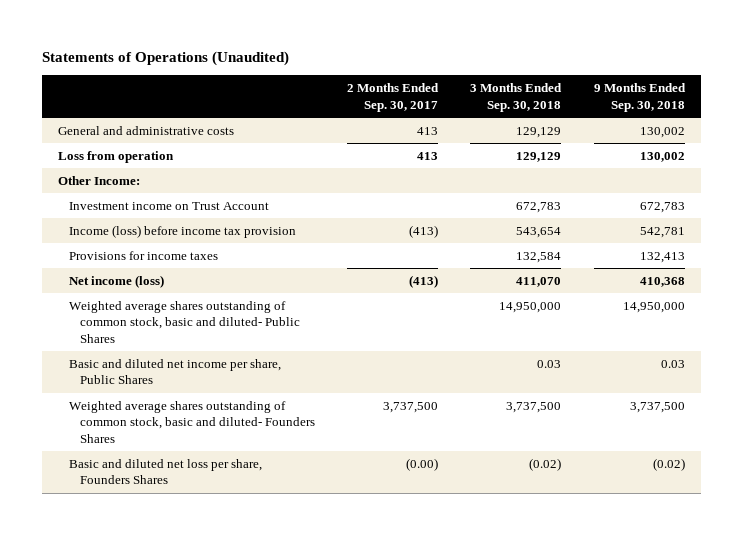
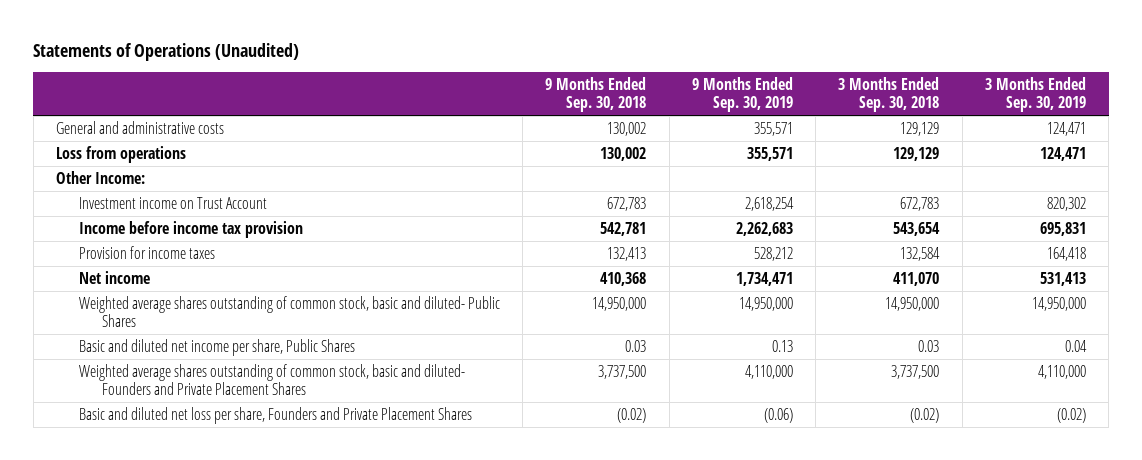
- | 2 Months Ended Sep. 30, 2017 | 3 Months Ended Sep. 30, 2018 | 9 Months Ended Sep. 30, 2018
+ | 9 Months Ended Sep. 30, 2018 | 9 Months Ended Sep. 30, 2019 | 3 Months Ended Sep. 30, 2018 | 3 Months Ended Sep. 30, 2019
- Loss from operation | 413 | 129,129 | 130,002
+ Loss from operations | 130,002 | 355,571 | 129,129 | 124,471
- Income (loss) before income tax provision | (413) | 543,654 | 542,781
- Provisions for income taxes | | 132,584 | 132,413
- Net income (loss) | (413) | 411,070 | 410,368
+ Income before income tax provision | 542,781 | 2,262,683 | 543,654 | 695,831
+ Provision for income taxes | 132,413 | 528,212 | 132,584 | 164,418
+ Net income | 410,368 | 1,734,471 | 411,070 | 531,413
- Weighted average shares outstanding of common stock, basic and diluted- Founders Shares | 3,737,500 | 3,737,500 | 3,737,500
- Basic and diluted net loss per share, Founders Shares | (0.00) | (0.02) | (0.02)
+ Weighted average shares outstanding of common stock, basic and diluted- Founders and Private Placement Shares | 3,737,500 | 4,110,000 | 3,737,500 | 4,110,000
+ Basic and diluted net loss per share, Founders and Private Placement Shares | (0.02) | (0.06) | (0.02) | (0.02)

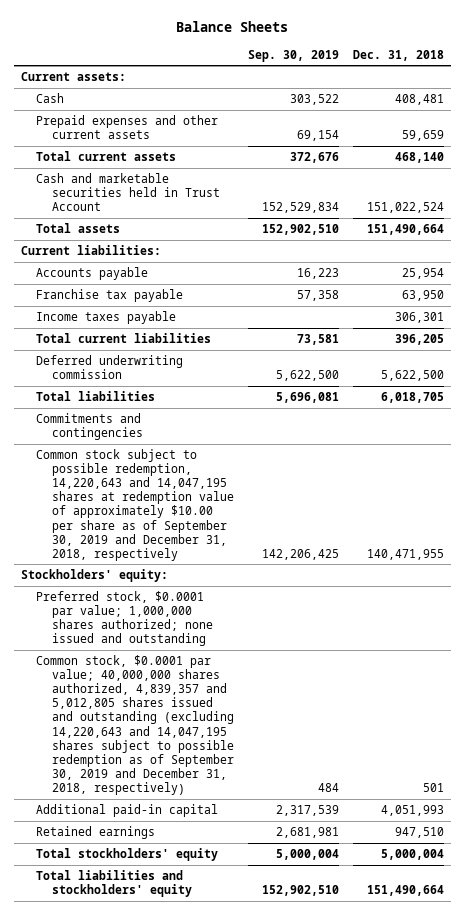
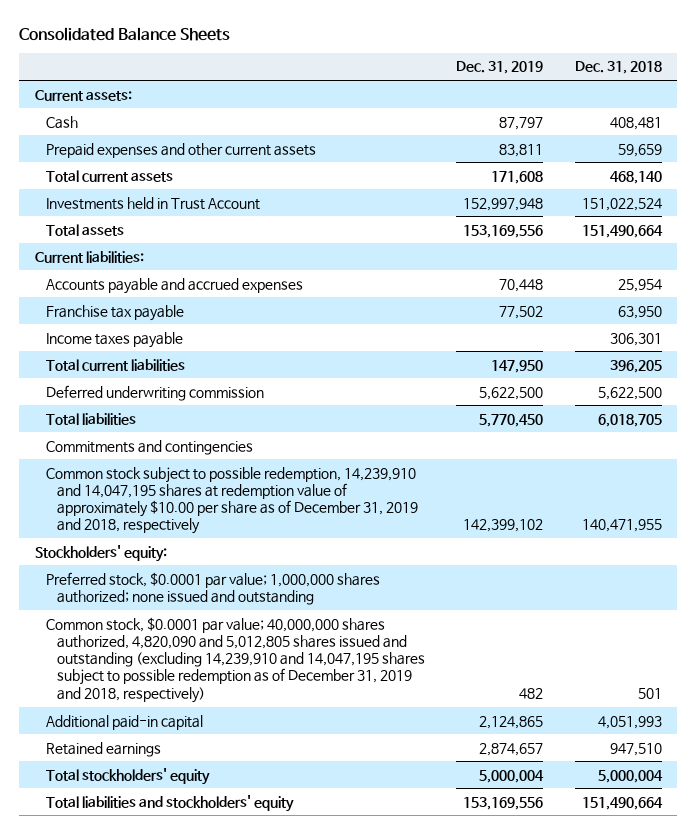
- Balance Sheets
+ Consolidated Balance Sheets
- | Sep. 30, 2019 | Dec. 31, 2018
+ | Dec. 31, 2019 | Dec. 31, 2018
- Cash and marketable securities held in Trust Account | 152,529,834 | 151,022,524
+ Investments held in Trust Account | 152,997,948 | 151,022,524
- Accounts payable | 16,223 | 25,954
+ Accounts payable and accrued expenses | 70,448 | 25,954
- Common stock subject to possible redemption, 14,220,643 and 14,047,195 shares at redemption value of approximately $10.00 per share as of September 30, 2019 and December 31, 2018, respectively | 142,206,425 | 140,471,955
+ Common stock subject to possible redemption, 14,239,910 and 14,047,195 shares at redemption value of approximately $10.00 per share as of December 31, 2019 and 2018, respectively | 142,399,102 | 140,471,955
- Common stock, $0.0001 par value; 40,000,000 shares authorized, 4,839,357 and 5,012,805 shares issued and outstanding (excluding 14,220,643 and 14,047,195 shares subject to possible redemption as of September 30, 2019 and December 31, 2018, respectively) | 484 | 501
+ Common stock, $0.0001 par value; 40,000,000 shares authorized, 4,820,090 and 5,012,805 shares issued and outstanding (excluding 14,239,910 and 14,047,195 shares subject to possible redemption as of December 31, 2019 and 2018, respectively) | 482 | 501

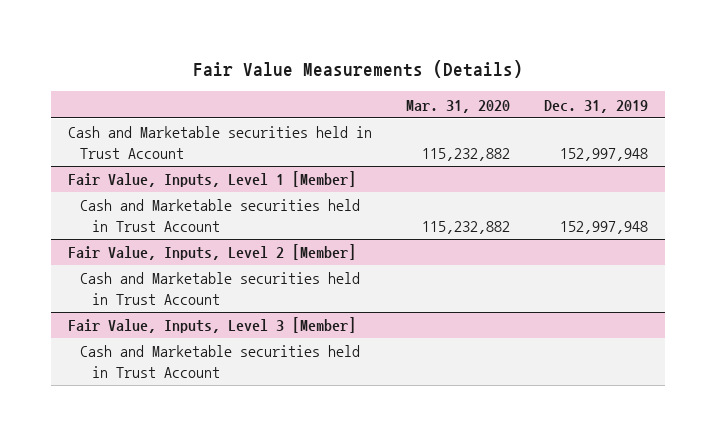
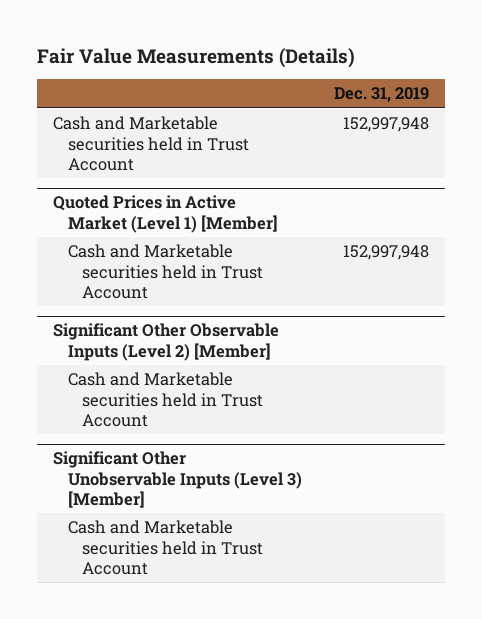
- | Mar. 31, 2020 | Dec. 31, 2019
+ | Dec. 31, 2019
- Fair Value, Inputs, Level 1 [Member]
+ Quoted Prices in Active Market (Level 1) [Member]
- Fair Value, Inputs, Level 2 [Member]
+ Significant Other Observable Inputs (Level 2) [Member]
- Fair Value, Inputs, Level 3 [Member]
+ Significant Other Unobservable Inputs (Level 3) [Member]

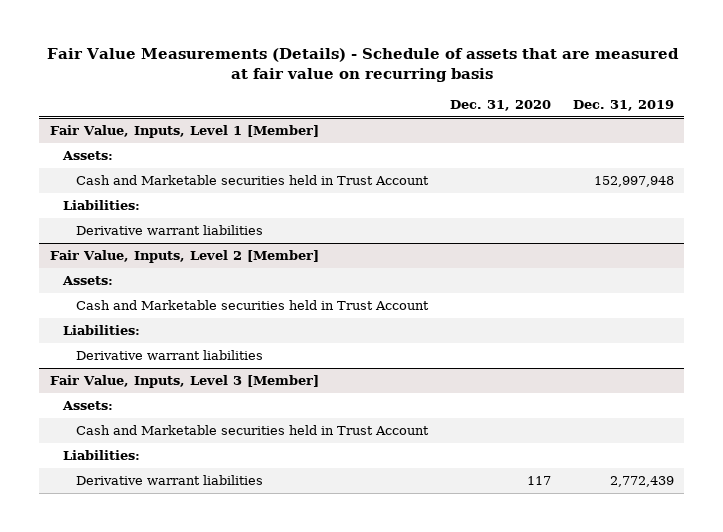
- Fair Value Measurements (Details)
+ Fair Value Measurements (Details) - Schedule of assets that are measured at fair value on recurring basis
- | Dec. 31, 2019
+ | Dec. 31, 2020 | Dec. 31, 2019
- Cash and Marketable securities held in Trust Account | 152,997,948
- Quoted Prices in Active Market (Level 1) [Member]
+ Fair Value, Inputs, Level 1 [Member]
+ Assets:
- Significant Other Observable Inputs (Level 2) [Member]
+ Liabilities:
+ Derivative warrant liabilities
+ Fair Value, Inputs, Level 2 [Member]
+ Assets:
- Significant Other Unobservable Inputs (Level 3) [Member]
+ Liabilities:
+ Derivative warrant liabilities
+ Fair Value, Inputs, Level 3 [Member]
+ Assets:
+ Liabilities:
+ Derivative warrant liabilities | 117 | 2,772,439

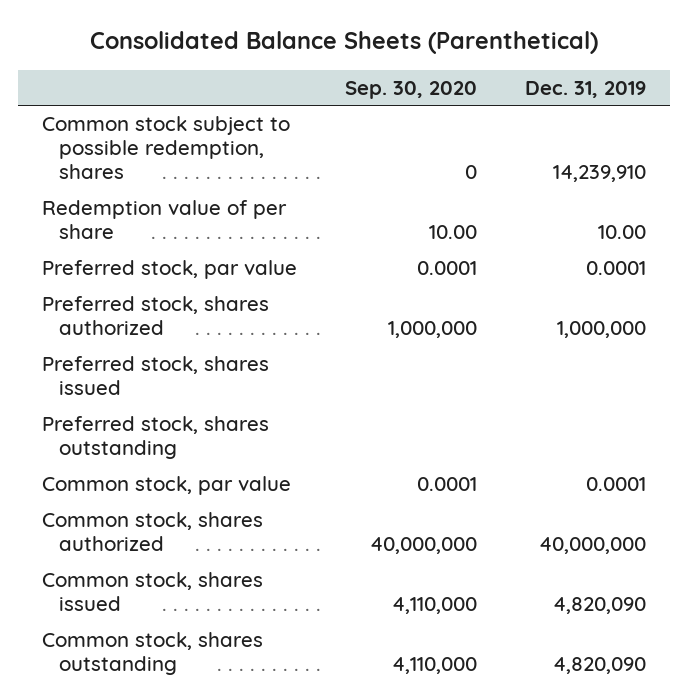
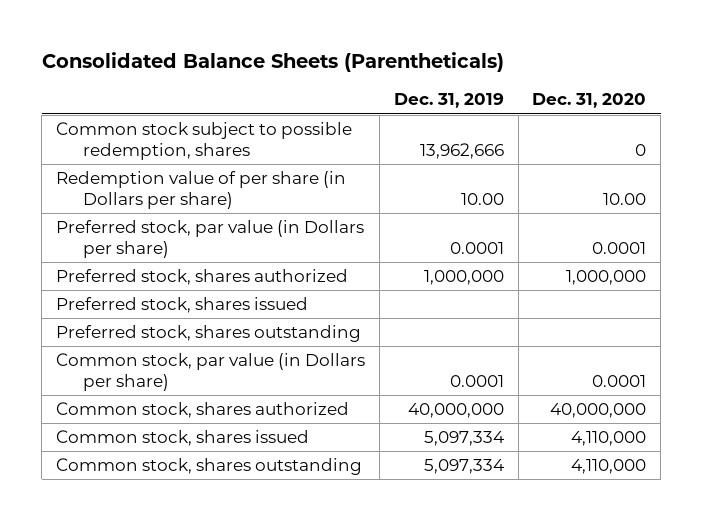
- Consolidated Balance Sheets (Parenthetical)
+ Consolidated Balance Sheets (Parentheticals)
- | Sep. 30, 2020 | Dec. 31, 2019
+ | Dec. 31, 2019 | Dec. 31, 2020
- Common stock subject to possible redemption, shares | 0 | 14,239,910
- Redemption value of per share | 10.00 | 10.00
- Preferred stock, par value | 0.0001 | 0.0001
+ Common stock subject to possible redemption, shares | 13,962,666 | 0
+ Redemption value of per share (in Dollars per share) | 10.00 | 10.00
+ Preferred stock, par value (in Dollars per share) | 0.0001 | 0.0001
- Common stock, par value | 0.0001 | 0.0001
+ Common stock, par value (in Dollars per share) | 0.0001 | 0.0001
- Common stock, shares issued | 4,110,000 | 4,820,090
- Common stock, shares outstanding | 4,110,000 | 4,820,090
+ Common stock, shares issued | 5,097,334 | 4,110,000
+ Common stock, shares outstanding | 5,097,334 | 4,110,000

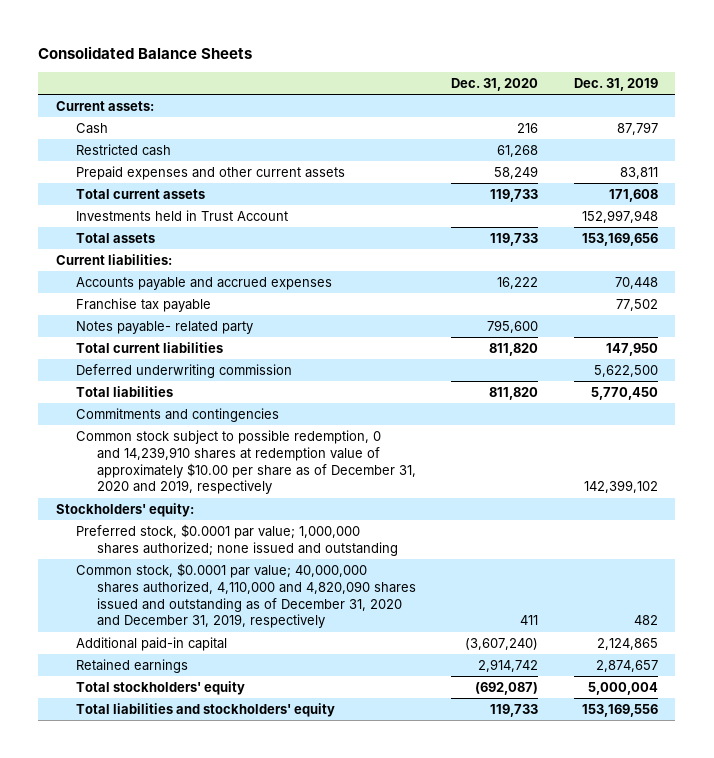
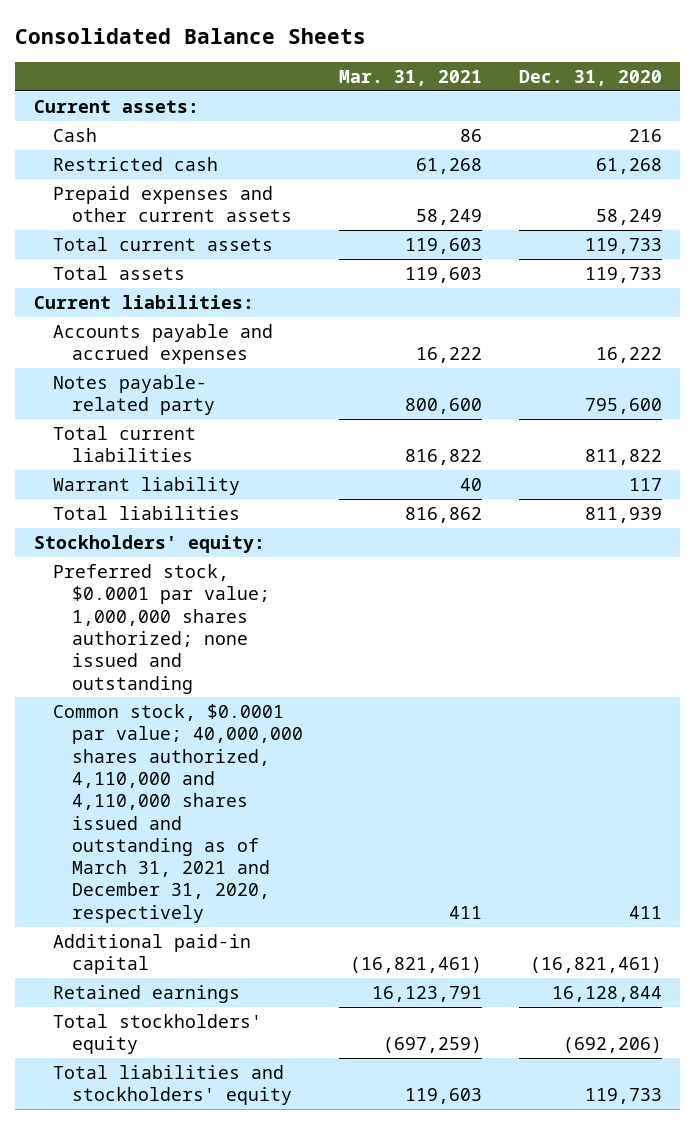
- | Dec. 31, 2020 | Dec. 31, 2019
+ | Mar. 31, 2021 | Dec. 31, 2020
- Investments held in Trust Account | | 152,997,948
- Franchise tax payable | | 77,502
- Total current liabilities | 811,820 | 147,950
- Deferred underwriting commission | | 5,622,500
- Total liabilities | 811,820 | 5,770,450
- Commitments and contingencies
- Common stock subject to possible redemption, 0 and 14,239,910 shares at redemption value of approximately $10.00 per share as of December 31, 2020 and 2019, respectively | | 142,399,102
+ Total current liabilities | 816,822 | 811,822
+ Warrant liability | 40 | 117
+ Total liabilities | 816,862 | 811,939
- Common stock, $0.0001 par value; 40,000,000 shares authorized, 4,110,000 and 4,820,090 shares issued and outstanding as of December 31, 2020 and December 31, 2019, respectively | 411 | 482
- Additional paid-in capital | (3,607,240) | 2,124,865
- Retained earnings | 2,914,742 | 2,874,657
- Total stockholders' equity | (692,087) | 5,000,004
+ Common stock, $0.0001 par value; 40,000,000 shares authorized, 4,110,000 and 4,110,000 shares issued and outstanding as of March 31, 2021 and December 31, 2020, respectively | 411 | 411
+ Additional paid-in capital | (16,821,461) | (16,821,461)
+ Retained earnings | 16,123,791 | 16,128,844
+ Total stockholders' equity | (697,259) | (692,206)

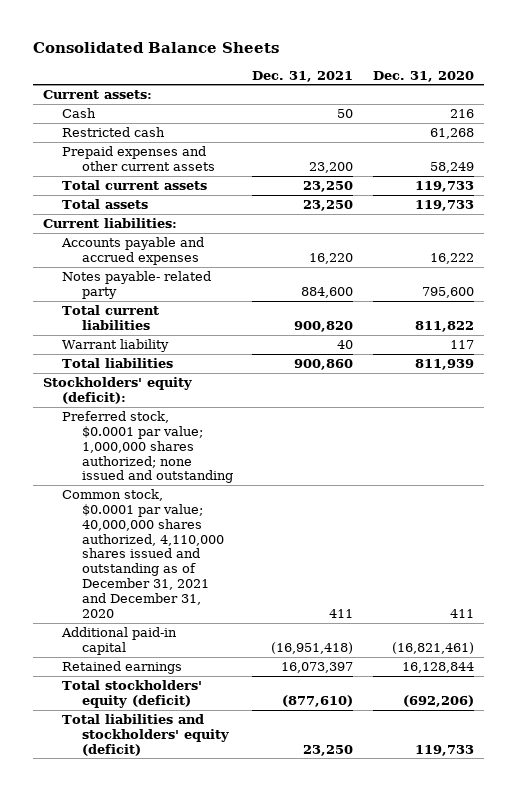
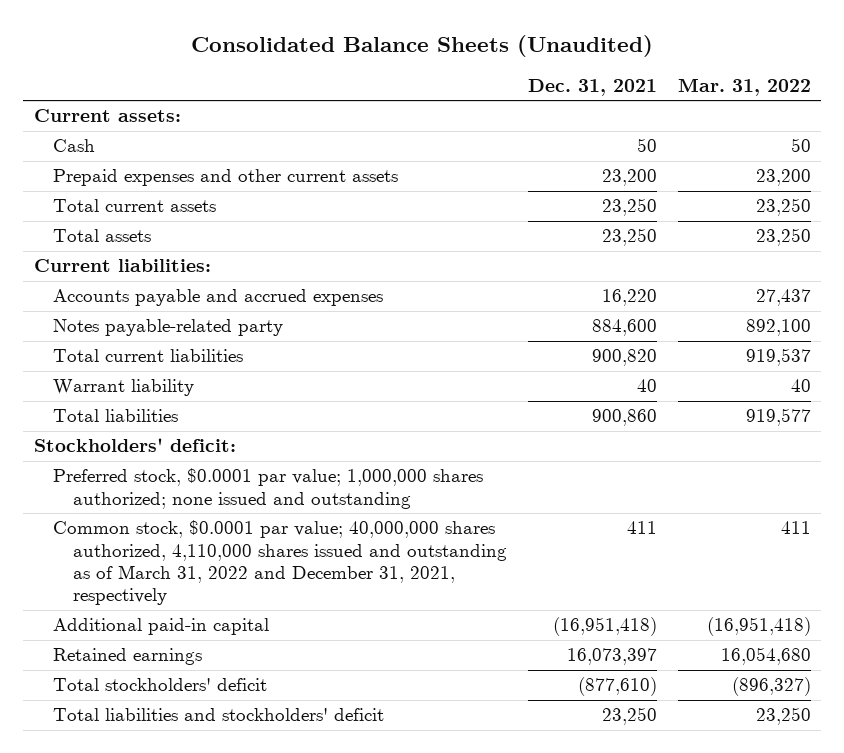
- Consolidated Balance Sheets
+ Consolidated Balance Sheets (Unaudited)
- | Dec. 31, 2021 | Dec. 31, 2020
+ | Dec. 31, 2021 | Mar. 31, 2022
- Restricted cash | | 61,268
- Notes payable- related party | 884,600 | 795,600
+ Notes payable-related party | 884,600 | 892,100
- Stockholders' equity (deficit):
+ Stockholders' deficit:
- Common stock, $0.0001 par value; 40,000,000 shares authorized, 4,110,000 shares issued and outstanding as of December 31, 2021 and December 31, 2020 | 411 | 411
+ Common stock, $0.0001 par value; 40,000,000 shares authorized, 4,110,000 shares issued and outstanding as of March 31, 2022 and December 31, 2021, respectively | 411 | 411
- Total stockholders' equity (deficit) | (877,610) | (692,206)
- Total liabilities and stockholders' equity (deficit) | 23,250 | 119,733
+ Total stockholders' deficit | (877,610) | (896,327)
+ Total liabilities and stockholders' deficit | 23,250 | 23,250

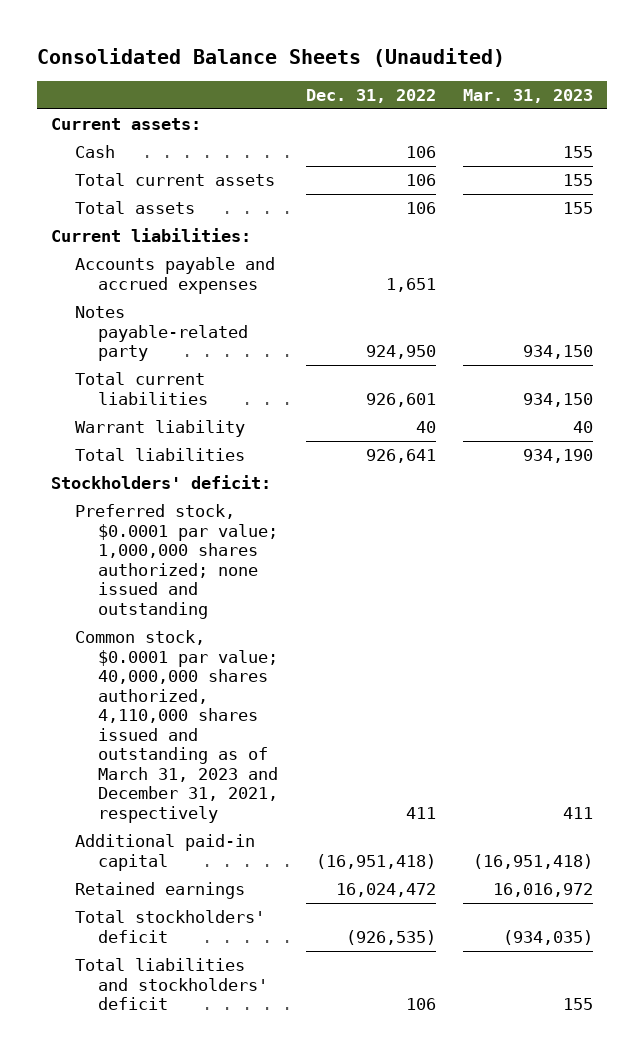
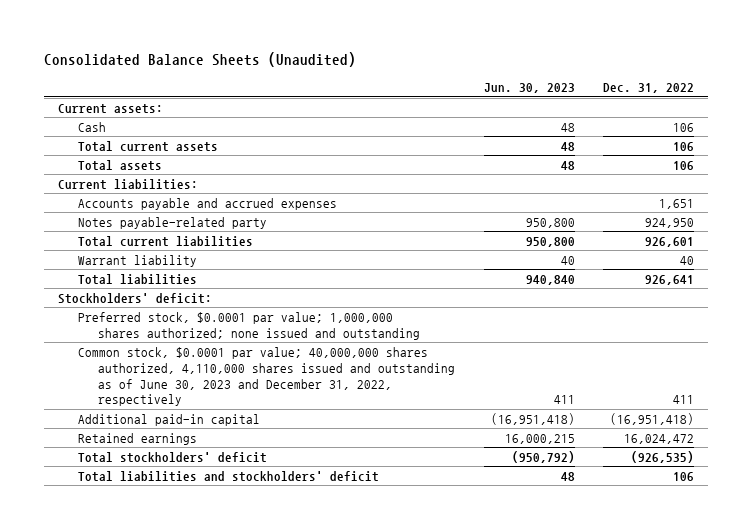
- | Dec. 31, 2022 | Mar. 31, 2023
+ | Jun. 30, 2023 | Dec. 31, 2022
- Common stock, $0.0001 par value; 40,000,000 shares authorized, 4,110,000 shares issued and outstanding as of March 31, 2023 and December 31, 2021, respectively | 411 | 411
+ Common stock, $0.0001 par value; 40,000,000 shares authorized, 4,110,000 shares issued and outstanding as of June 30, 2023 and December 31, 2022, respectively | 411 | 411

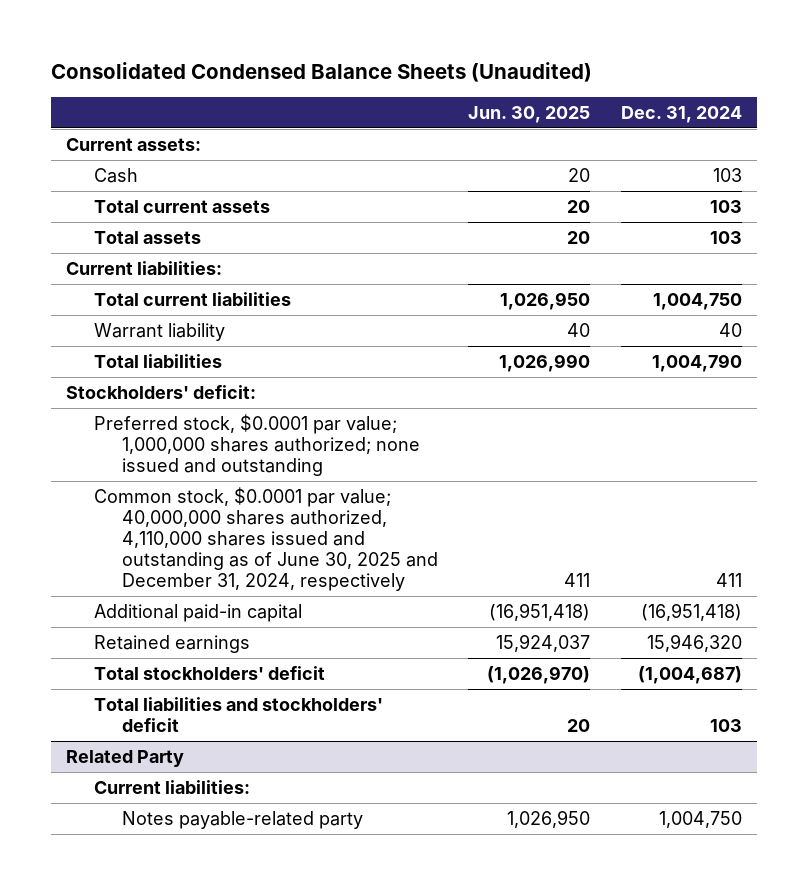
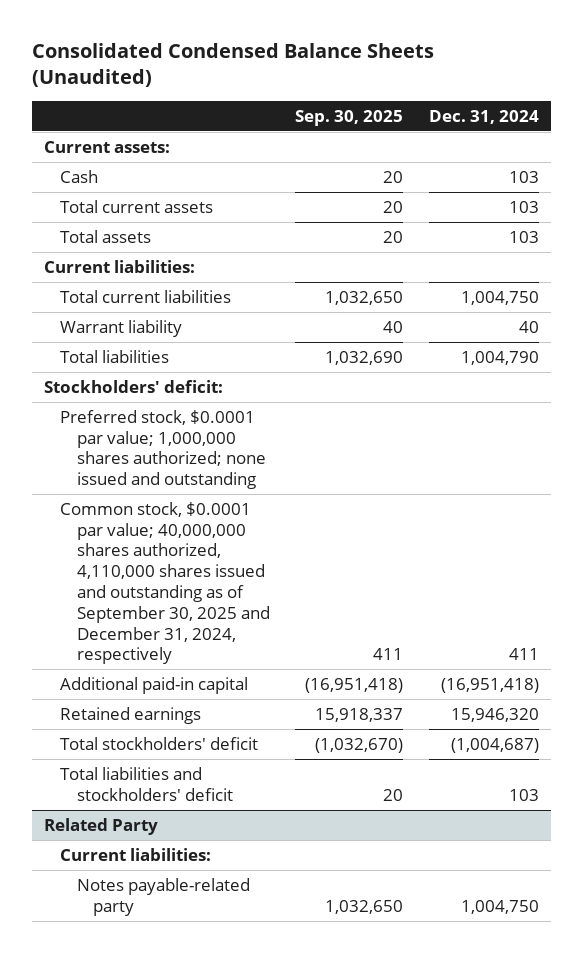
- | Jun. 30, 2025 | Dec. 31, 2024
+ | Sep. 30, 2025 | Dec. 31, 2024
- Common stock, $0.0001 par value; 40,000,000 shares authorized, 4,110,000 shares issued and outstanding as of June 30, 2025 and December 31, 2024, respectively | 411 | 411
+ Common stock, $0.0001 par value; 40,000,000 shares authorized, 4,110,000 shares issued and outstanding as of September 30, 2025 and December 31, 2024, respectively | 411 | 411

